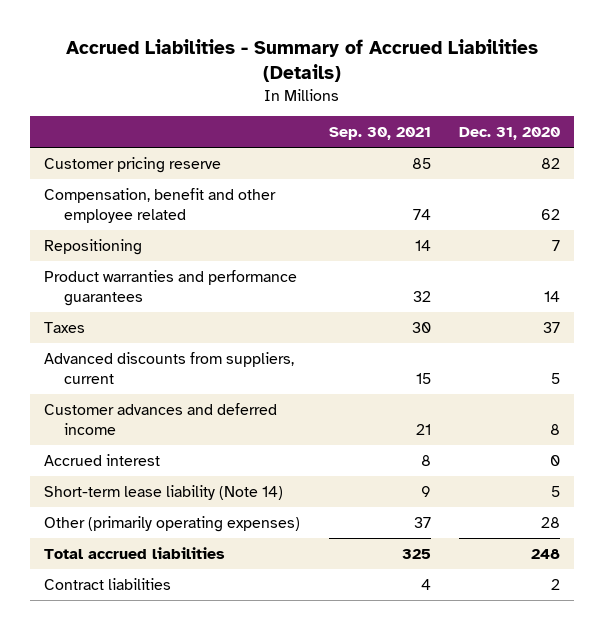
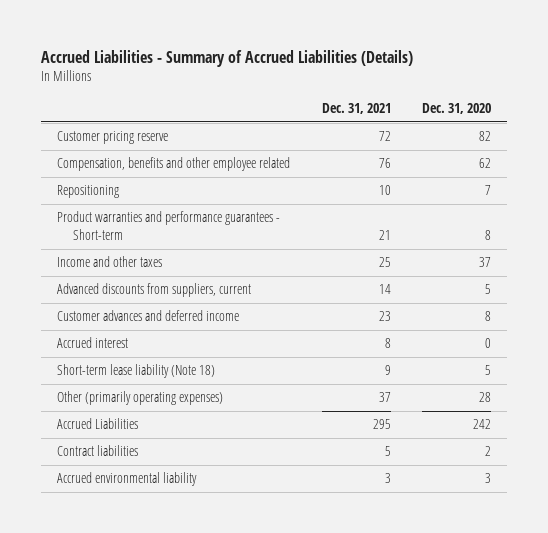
- | Sep. 30, 2021 | Dec. 31, 2020
+ | Dec. 31, 2021 | Dec. 31, 2020
- Compensation, benefit and other employee related | 74 | 62
+ Compensation, benefits and other employee related | 76 | 62
- Product warranties and performance guarantees | 32 | 14
- Taxes | 30 | 37
+ Product warranties and performance guarantees - Short-term | 21 | 8
+ Income and other taxes | 25 | 37
- Short-term lease liability (Note 14) | 9 | 5
+ Short-term lease liability (Note 18) | 9 | 5
- Total accrued liabilities | 325 | 248
+ Accrued Liabilities | 295 | 242
+ Accrued environmental liability | 3 | 3

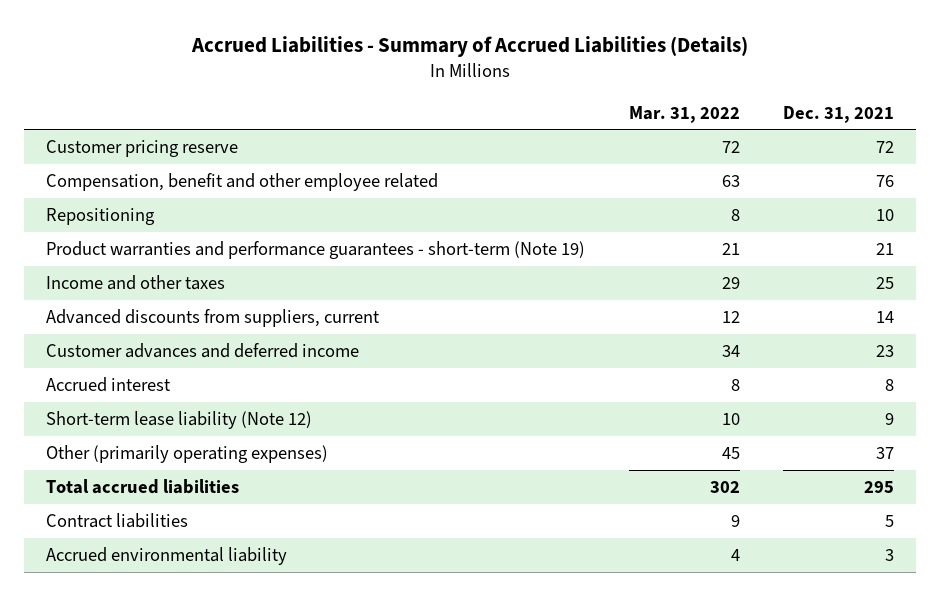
- | Dec. 31, 2021 | Dec. 31, 2020
+ | Mar. 31, 2022 | Dec. 31, 2021
- Compensation, benefits and other employee related | 76 | 62
+ Compensation, benefit and other employee related | 63 | 76
- Product warranties and performance guarantees - Short-term | 21 | 8
+ Product warranties and performance guarantees - short-term (Note 19) | 21 | 21
- Short-term lease liability (Note 18) | 9 | 5
+ Short-term lease liability (Note 12) | 10 | 9
- Accrued Liabilities | 295 | 242
+ Total accrued liabilities | 302 | 295

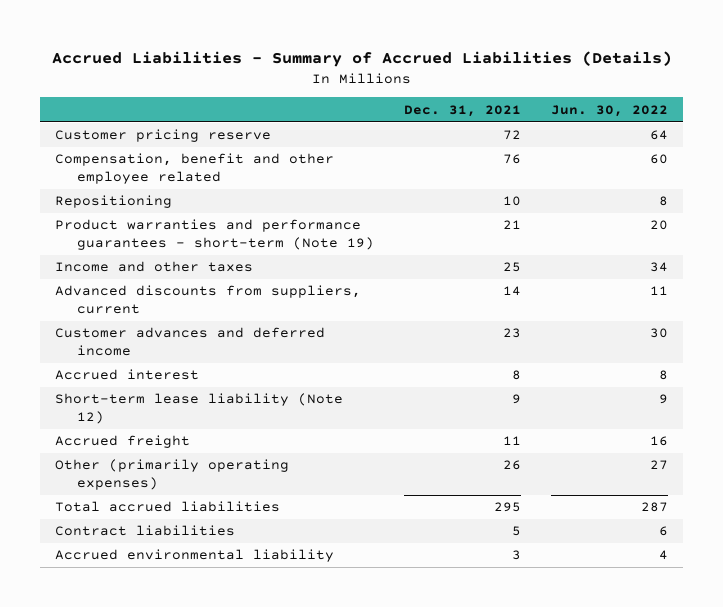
- | Mar. 31, 2022 | Dec. 31, 2021
+ | Dec. 31, 2021 | Jun. 30, 2022
- Other (primarily operating expenses) | 45 | 37
+ Accrued freight | 11 | 16
+ Other (primarily operating expenses) | 26 | 27

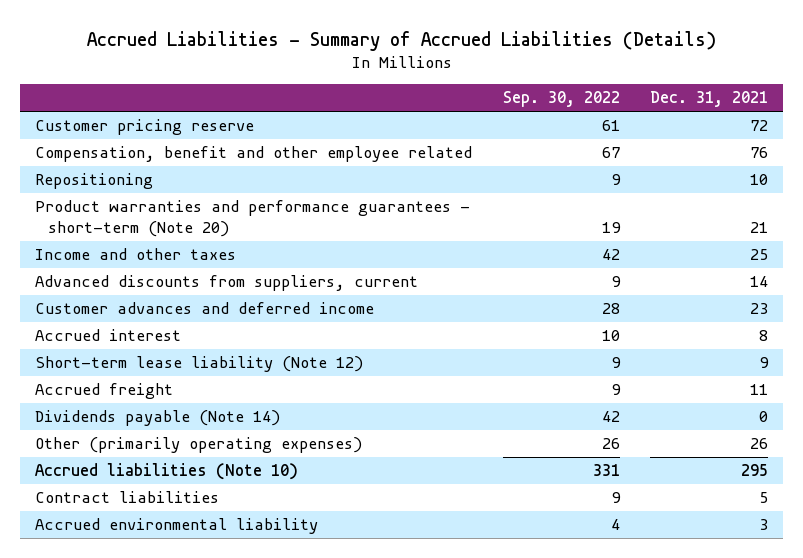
- | Dec. 31, 2021 | Jun. 30, 2022
+ | Sep. 30, 2022 | Dec. 31, 2021
- Product warranties and performance guarantees - short-term (Note 19) | 21 | 20
+ Product warranties and performance guarantees - short-term (Note 20) | 19 | 21
+ Dividends payable (Note 14) | 42 | 0
- Total accrued liabilities | 295 | 287
+ Accrued liabilities (Note 10) | 331 | 295

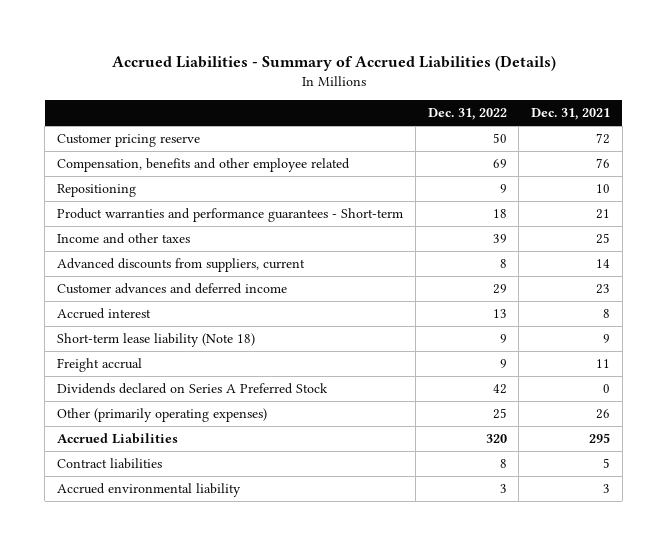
- | Sep. 30, 2022 | Dec. 31, 2021
+ | Dec. 31, 2022 | Dec. 31, 2021
- Compensation, benefit and other employee related | 67 | 76
+ Compensation, benefits and other employee related | 69 | 76
- Product warranties and performance guarantees - short-term (Note 20) | 19 | 21
+ Product warranties and performance guarantees - Short-term | 18 | 21
- Short-term lease liability (Note 12) | 9 | 9
- Accrued freight | 9 | 11
- Dividends payable (Note 14) | 42 | 0
+ Short-term lease liability (Note 18) | 9 | 9
+ Freight accrual | 9 | 11
+ Dividends declared on Series A Preferred Stock | 42 | 0
- Accrued liabilities (Note 10) | 331 | 295
+ Accrued Liabilities | 320 | 295

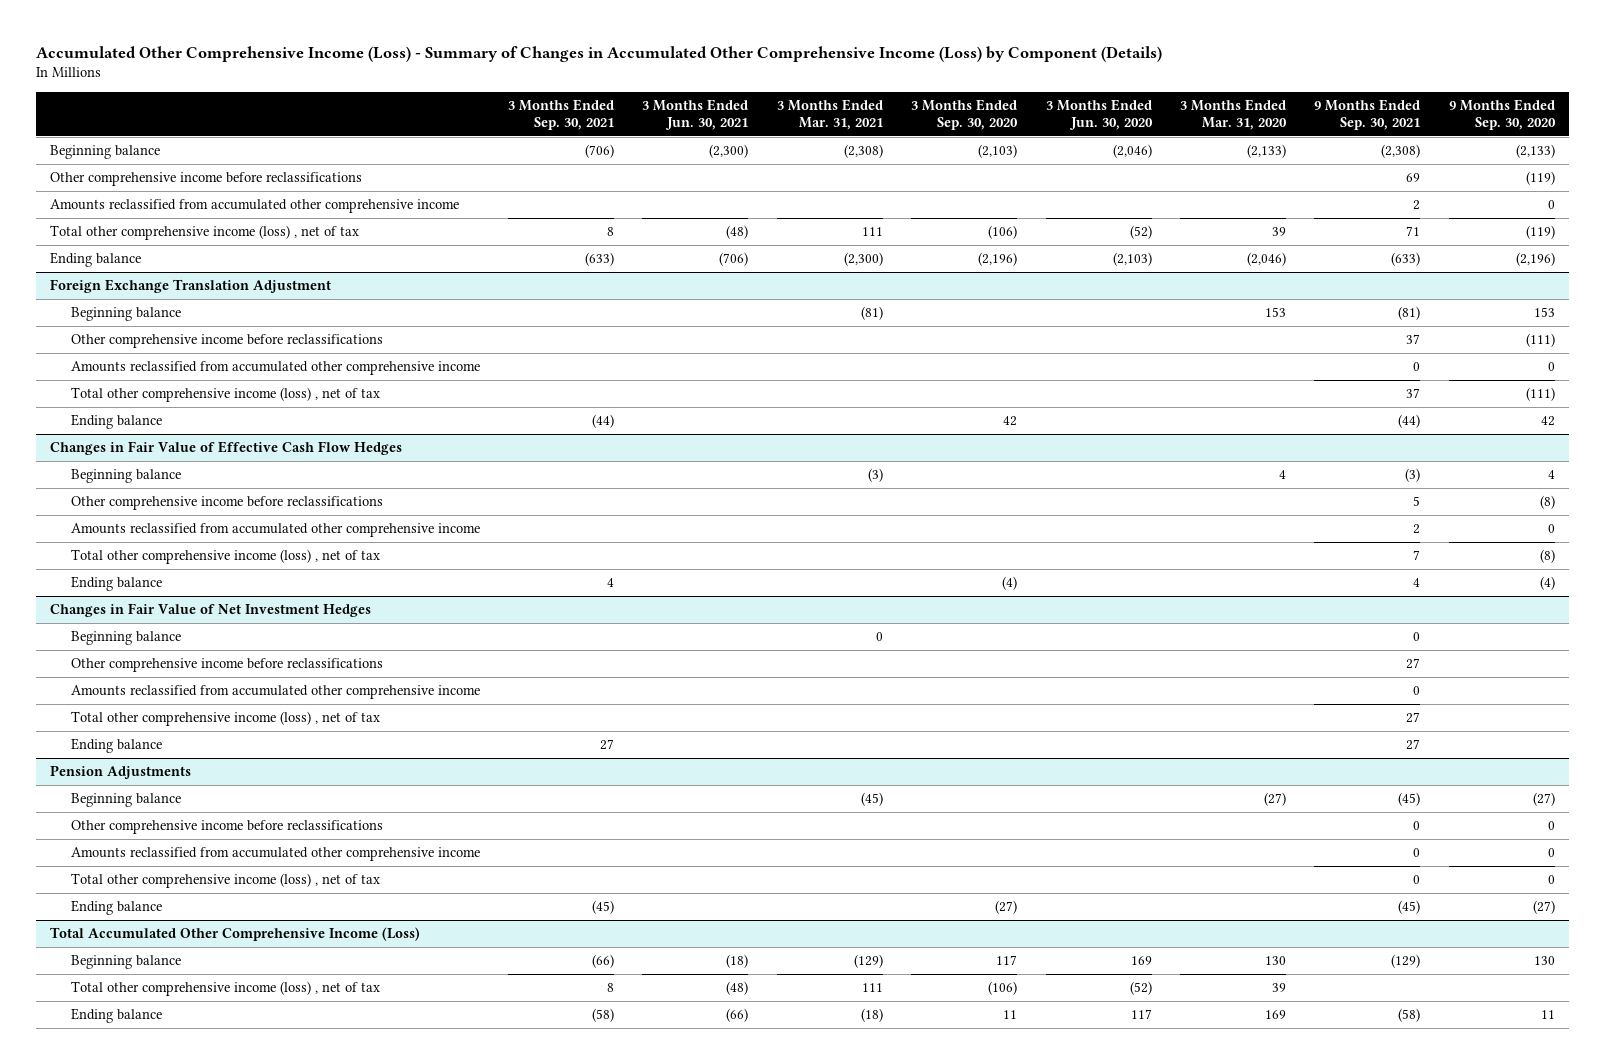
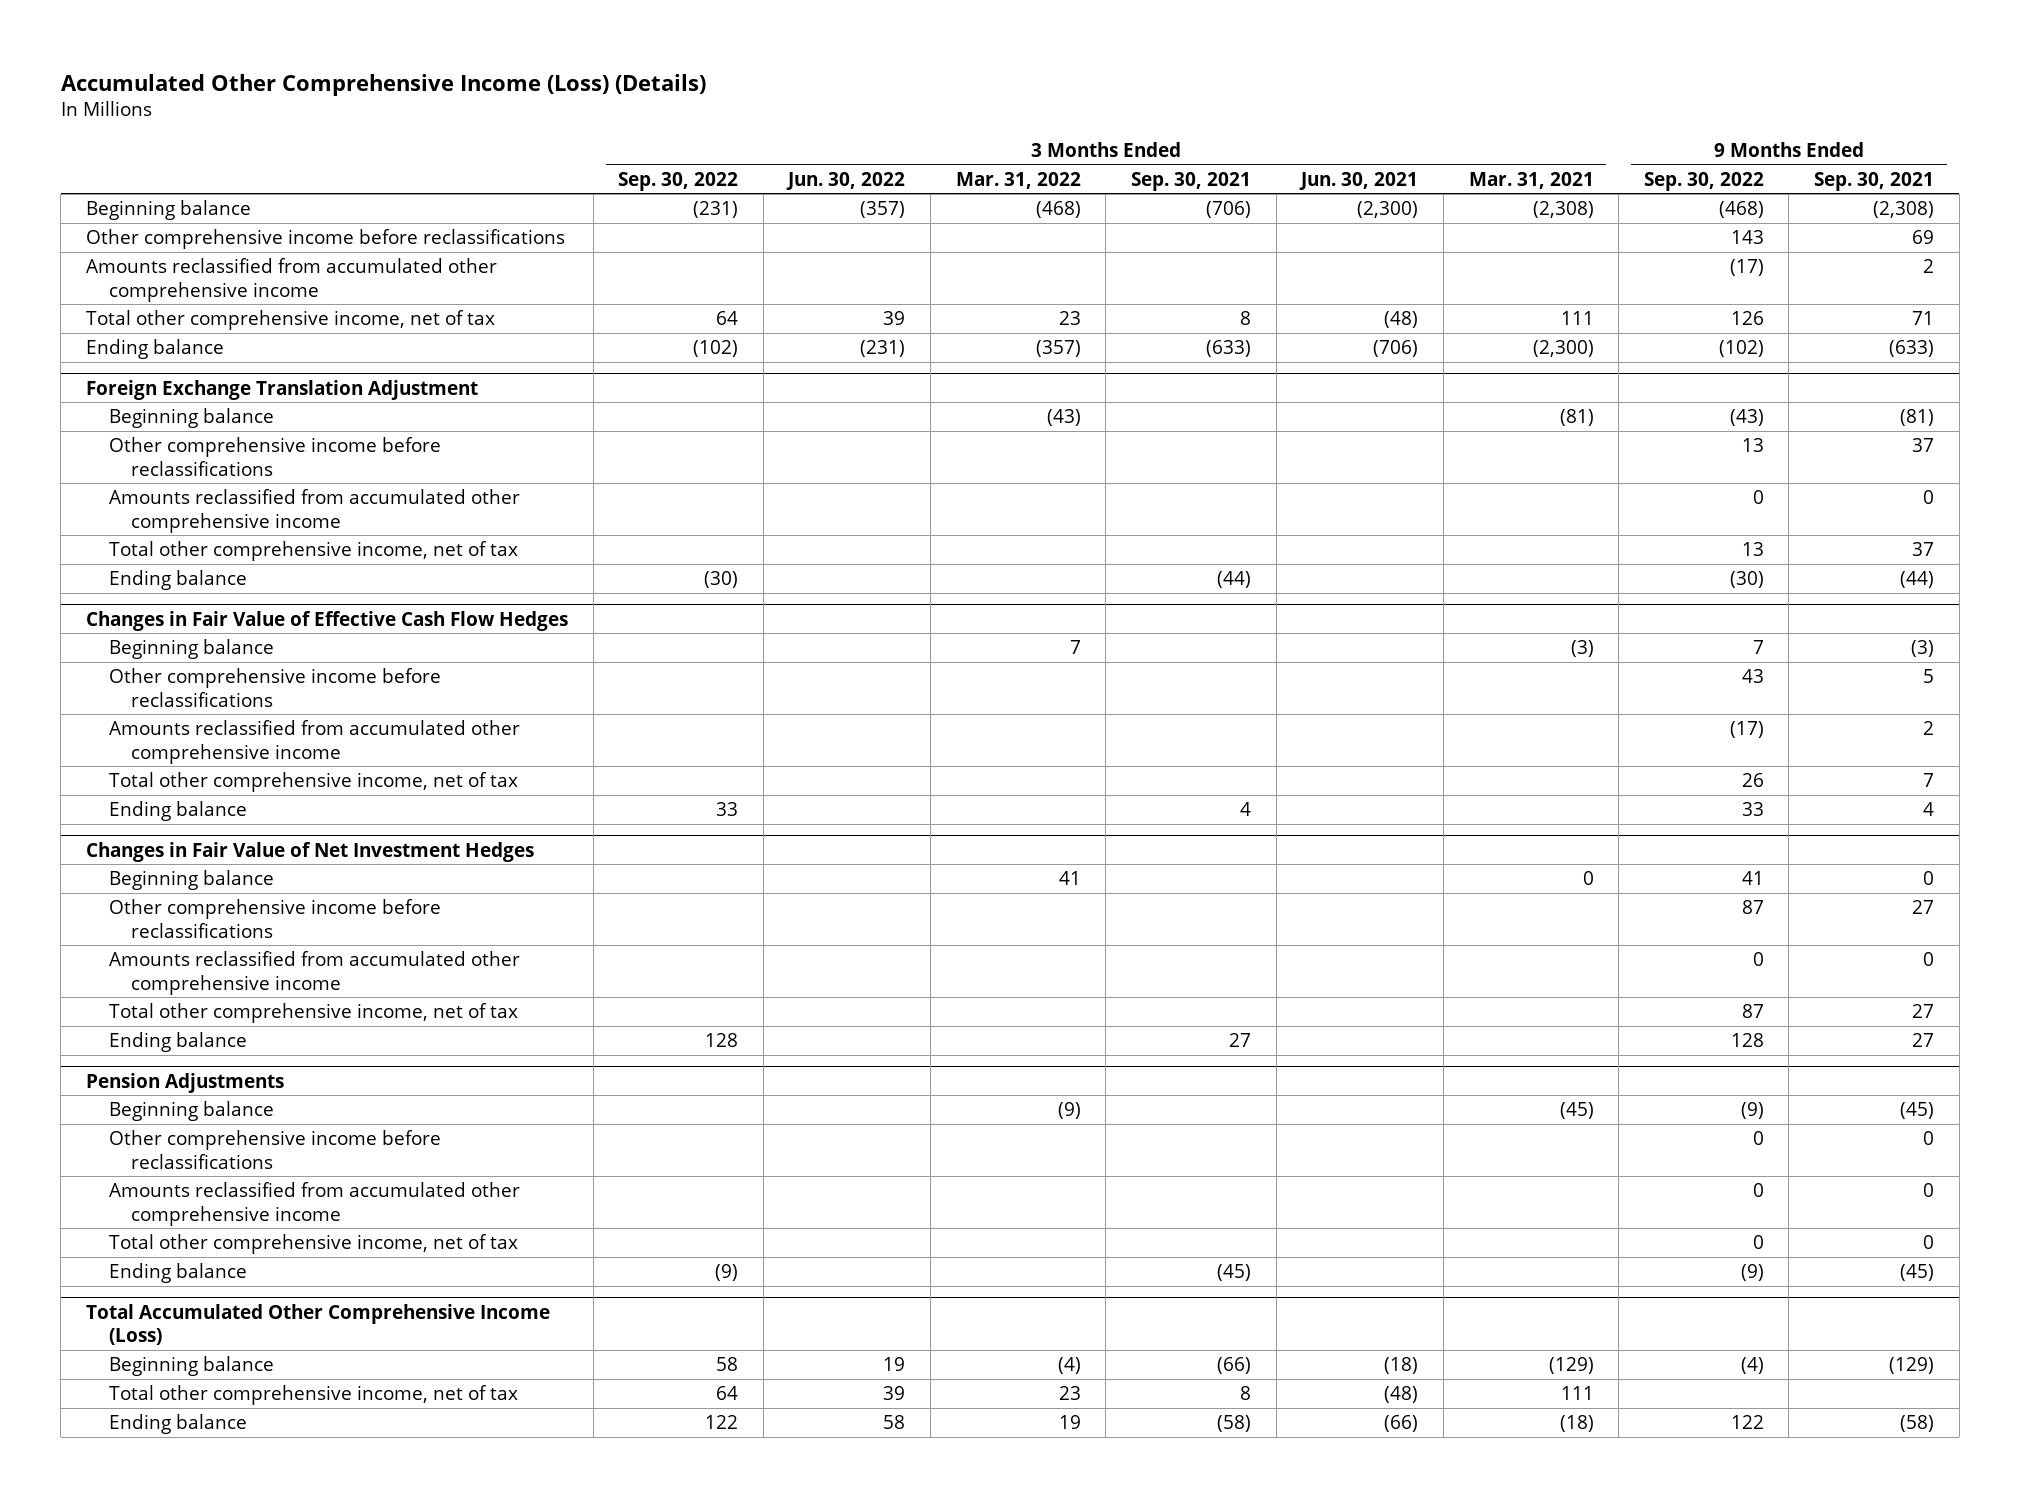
- Accumulated Other Comprehensive Income (Loss) - Summary of Changes in Accumulated Other Comprehensive Income (Loss) by Component (Details)
+ Accumulated Other Comprehensive Income (Loss) (Details)
- | 3 Months Ended Sep. 30, 2021 | 3 Months Ended Jun. 30, 2021 | 3 Months Ended Mar. 31, 2021 | 3 Months Ended Sep. 30, 2020 | 3 Months Ended Jun. 30, 2020 | 3 Months Ended Mar. 31, 2020 | 9 Months Ended Sep. 30, 2021 | 9 Months Ended Sep. 30, 2020
+ | 3 Months Ended Sep. 30, 2022 | 3 Months Ended Jun. 30, 2022 | 3 Months Ended Mar. 31, 2022 | 3 Months Ended Sep. 30, 2021 | 3 Months Ended Jun. 30, 2021 | 3 Months Ended Mar. 31, 2021 | 9 Months Ended Sep. 30, 2022 | 9 Months Ended Sep. 30, 2021
- Total other comprehensive income (loss) , net of tax | 8 | (48) | 111 | (106) | (52) | 39 | 71 | (119)
+ Total other comprehensive income, net of tax | 64 | 39 | 23 | 8 | (48) | 111 | 126 | 71
@ Foreign Exchange Translation Adjustment
- Total other comprehensive income (loss) , net of tax | | | | | | | 37 | (111)
+ Total other comprehensive income, net of tax | | | | | | | 13 | 37
@ Changes in Fair Value of Effective Cash Flow Hedges
- Total other comprehensive income (loss) , net of tax | | | | | | | 7 | (8)
+ Total other comprehensive income, net of tax | | | | | | | 26 | 7
@ Changes in Fair Value of Net Investment Hedges
- Total other comprehensive income (loss) , net of tax | | | | | | | 27 |
+ Total other comprehensive income, net of tax | | | | | | | 87 | 27
@ Pension Adjustments
- Total other comprehensive income (loss) , net of tax | | | | | | | 0 | 0
+ Total other comprehensive income, net of tax | | | | | | | 0 | 0
@ Total Accumulated Other Comprehensive Income (Loss)
- Total other comprehensive income (loss) , net of tax | 8 | (48) | 111 | (106) | (52) | 39 | |
+ Total other comprehensive income, net of tax | 64 | 39 | 23 | 8 | (48) | 111 | |

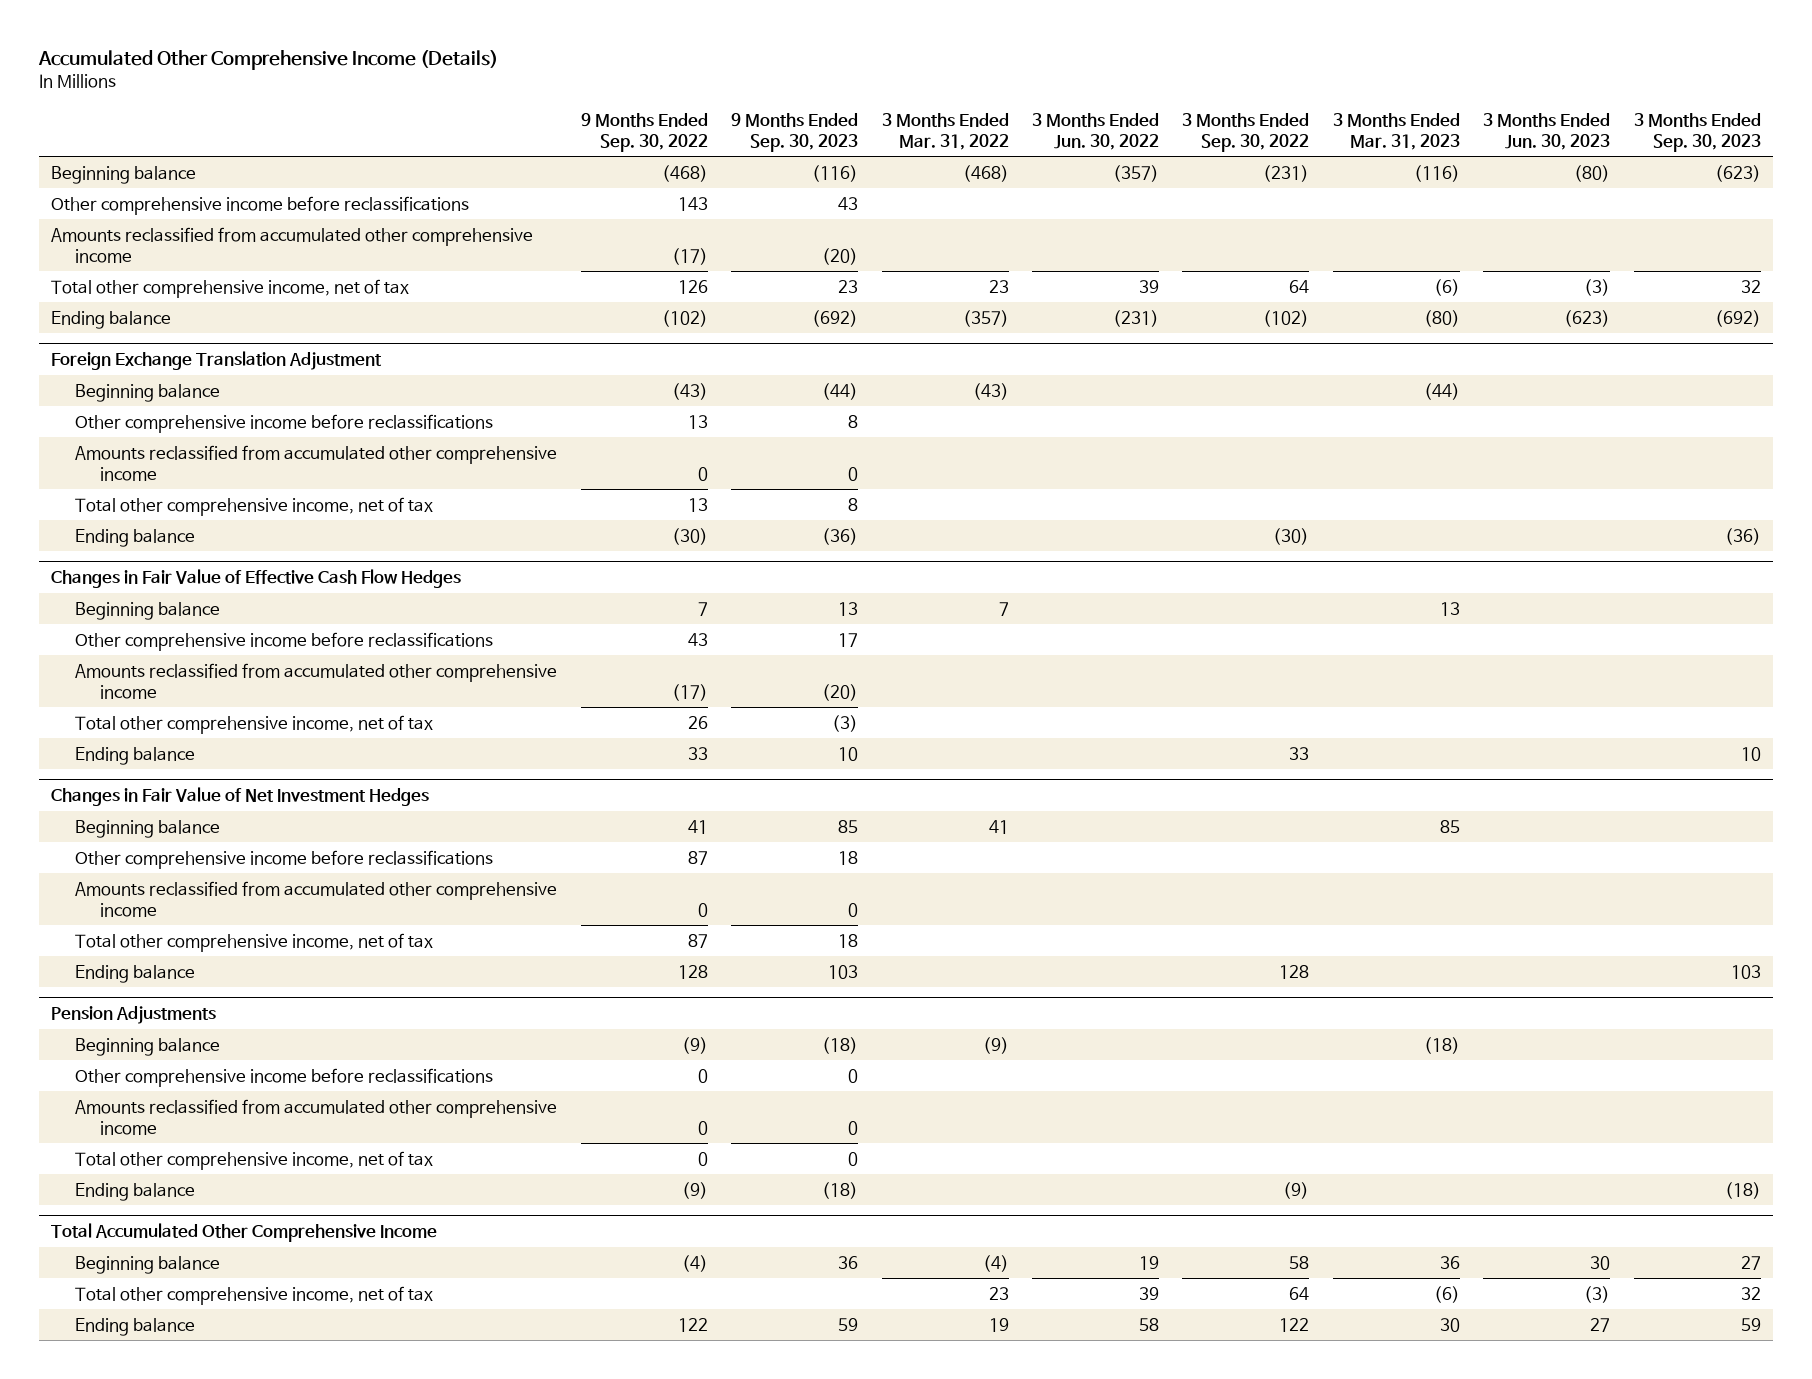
- Accumulated Other Comprehensive Income (Loss) (Details)
+ Accumulated Other Comprehensive Income (Details)
- | 3 Months Ended Sep. 30, 2022 | 3 Months Ended Jun. 30, 2022 | 3 Months Ended Mar. 31, 2022 | 3 Months Ended Sep. 30, 2021 | 3 Months Ended Jun. 30, 2021 | 3 Months Ended Mar. 31, 2021 | 9 Months Ended Sep. 30, 2022 | 9 Months Ended Sep. 30, 2021
+ | 9 Months Ended Sep. 30, 2022 | 9 Months Ended Sep. 30, 2023 | 3 Months Ended Mar. 31, 2022 | 3 Months Ended Jun. 30, 2022 | 3 Months Ended Sep. 30, 2022 | 3 Months Ended Mar. 31, 2023 | 3 Months Ended Jun. 30, 2023 | 3 Months Ended Sep. 30, 2023
- Total Accumulated Other Comprehensive Income (Loss)
+ Total Accumulated Other Comprehensive Income

